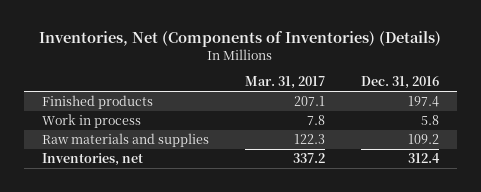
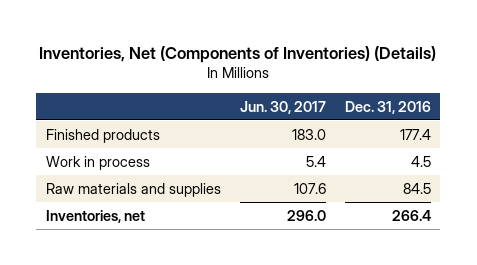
- | Mar. 31, 2017 | Dec. 31, 2016
+ | Jun. 30, 2017 | Dec. 31, 2016
- Finished products | 207.1 | 197.4
- Work in process | 7.8 | 5.8
- Raw materials and supplies | 122.3 | 109.2
- Inventories, net | 337.2 | 312.4
+ Finished products | 183.0 | 177.4
+ Work in process | 5.4 | 4.5
+ Raw materials and supplies | 107.6 | 84.5
+ Inventories, net | 296.0 | 266.4

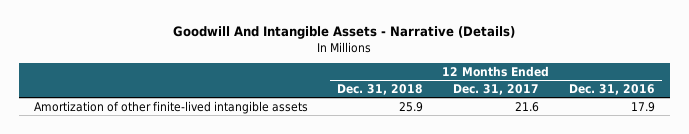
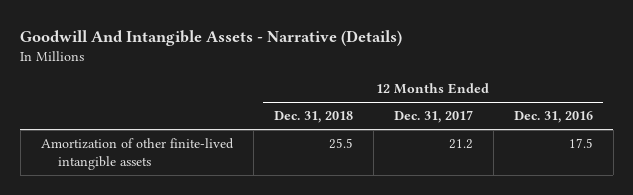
- Amortization of other finite-lived intangible assets | 25.9 | 21.6 | 17.9
+ Amortization of other finite-lived intangible assets | 25.5 | 21.2 | 17.5

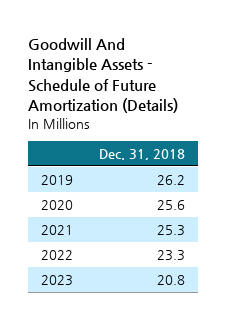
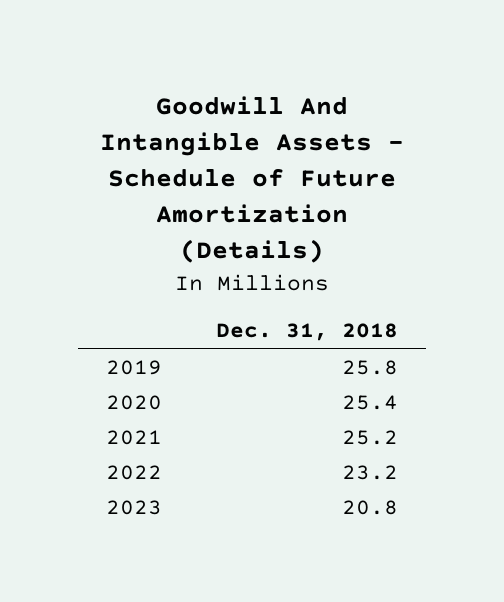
- 2019 | 26.2
- 2020 | 25.6
- 2021 | 25.3
- 2022 | 23.3
+ 2019 | 25.8
+ 2020 | 25.4
+ 2021 | 25.2
+ 2022 | 23.2

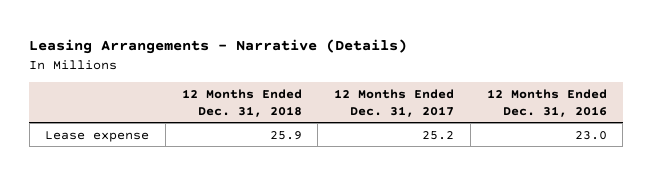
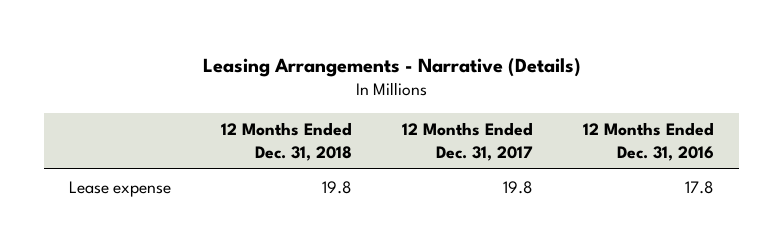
- Lease expense | 25.9 | 25.2 | 23.0
+ Lease expense | 19.8 | 19.8 | 17.8

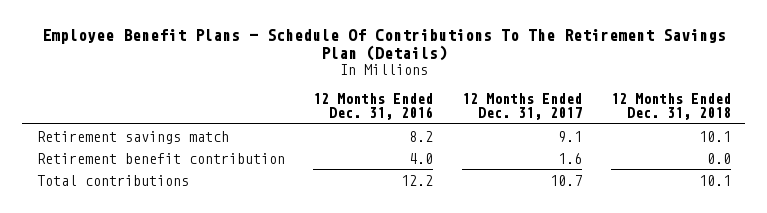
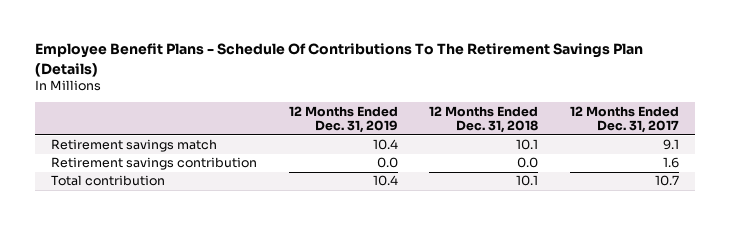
- | 12 Months Ended Dec. 31, 2016 | 12 Months Ended Dec. 31, 2017 | 12 Months Ended Dec. 31, 2018
+ | 12 Months Ended Dec. 31, 2019 | 12 Months Ended Dec. 31, 2018 | 12 Months Ended Dec. 31, 2017
- Retirement benefit contribution | 4.0 | 1.6 | 0.0
- Total contributions | 12.2 | 10.7 | 10.1
+ Retirement savings contribution | 0.0 | 0.0 | 1.6
+ Total contribution | 10.4 | 10.1 | 10.7

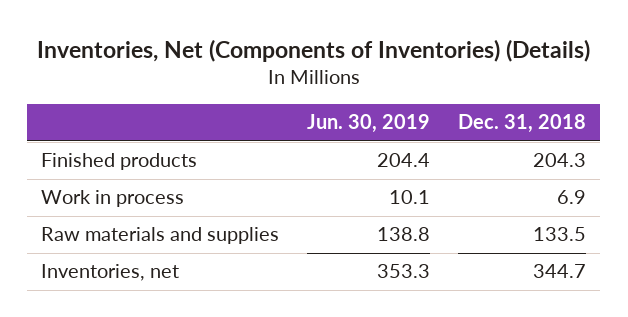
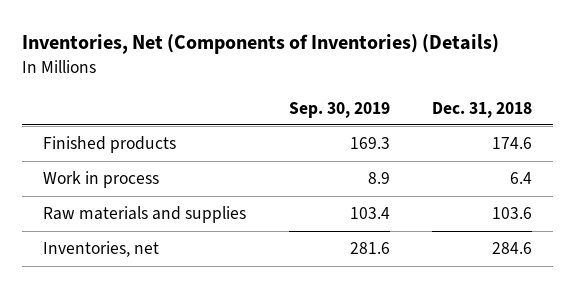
- | Jun. 30, 2019 | Dec. 31, 2018
+ | Sep. 30, 2019 | Dec. 31, 2018
- Finished products | 204.4 | 204.3
- Work in process | 10.1 | 6.9
- Raw materials and supplies | 138.8 | 133.5
- Inventories, net | 353.3 | 344.7
+ Finished products | 169.3 | 174.6
+ Work in process | 8.9 | 6.4
+ Raw materials and supplies | 103.4 | 103.6
+ Inventories, net | 281.6 | 284.6

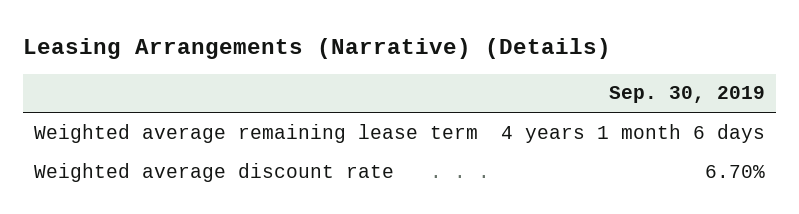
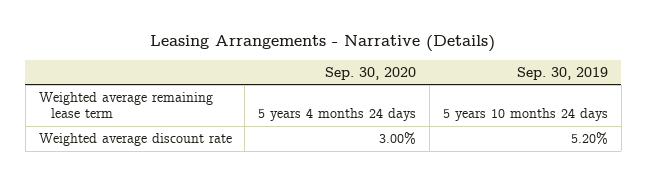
- Leasing Arrangements (Narrative) (Details)
+ Leasing Arrangements - Narrative (Details)
- | Sep. 30, 2019
+ | Sep. 30, 2020 | Sep. 30, 2019
- Weighted average remaining lease term | 4 years 1 month 6 days
- Weighted average discount rate | 6.70%
+ Weighted average remaining lease term | 5 years 4 months 24 days | 5 years 10 months 24 days
+ Weighted average discount rate | 3.00% | 5.20%

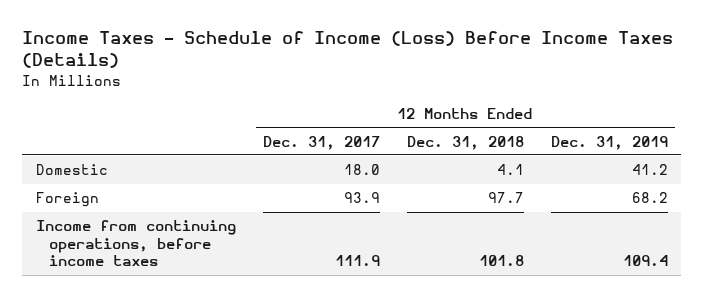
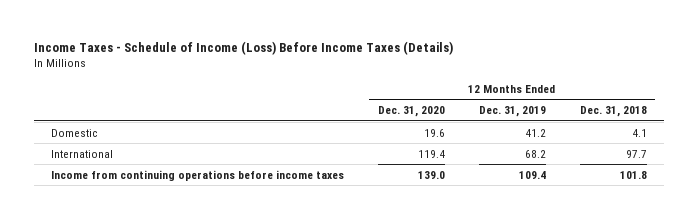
- | 12 Months Ended Dec. 31, 2017 | 12 Months Ended Dec. 31, 2018 | 12 Months Ended Dec. 31, 2019
+ | 12 Months Ended Dec. 31, 2020 | 12 Months Ended Dec. 31, 2019 | 12 Months Ended Dec. 31, 2018
- Foreign | 93.9 | 97.7 | 68.2
- Income from continuing operations, before income taxes | 111.9 | 101.8 | 109.4
+ International | 119.4 | 68.2 | 97.7
+ Income from continuing operations before income taxes | 139.0 | 109.4 | 101.8

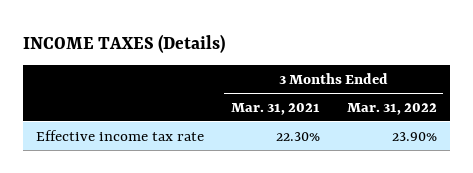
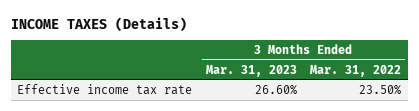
- | 3 Months Ended Mar. 31, 2021 | 3 Months Ended Mar. 31, 2022
+ | 3 Months Ended Mar. 31, 2023 | 3 Months Ended Mar. 31, 2022
- Effective income tax rate | 22.30% | 23.90%
+ Effective income tax rate | 26.60% | 23.50%

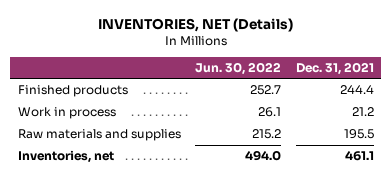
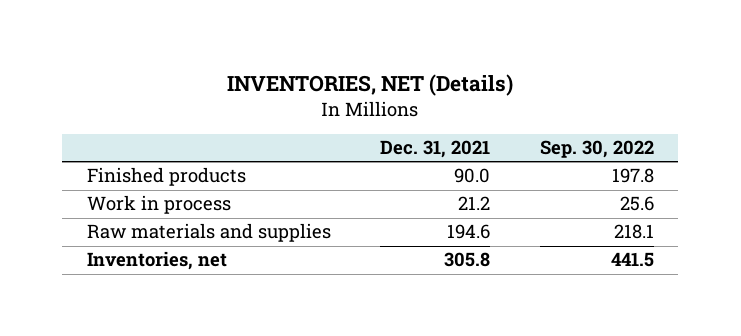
- | Jun. 30, 2022 | Dec. 31, 2021
+ | Dec. 31, 2021 | Sep. 30, 2022
- Finished products | 252.7 | 244.4
+ Finished products | 90.0 | 197.8
- Raw materials and supplies | 215.2 | 195.5
- Inventories, net | 494.0 | 461.1
+ Raw materials and supplies | 194.6 | 218.1
+ Inventories, net | 305.8 | 441.5

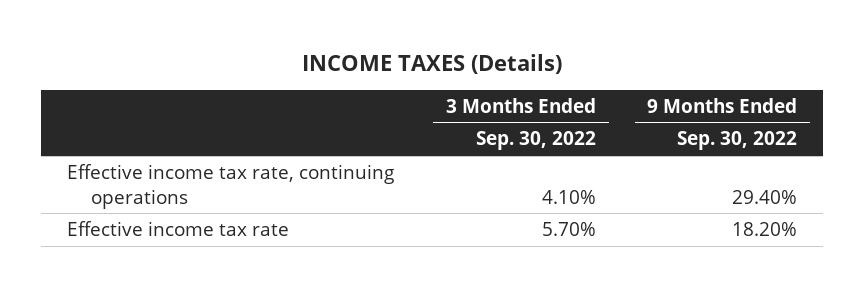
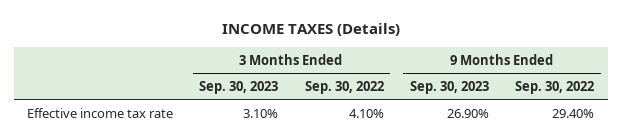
- | 3 Months Ended Sep. 30, 2022 | 9 Months Ended Sep. 30, 2022
+ | 3 Months Ended Sep. 30, 2023 | 3 Months Ended Sep. 30, 2022 | 9 Months Ended Sep. 30, 2023 | 9 Months Ended Sep. 30, 2022
- Effective income tax rate, continuing operations | 4.10% | 29.40%
- Effective income tax rate | 5.70% | 18.20%
+ Effective income tax rate | 3.10% | 4.10% | 26.90% | 29.40%

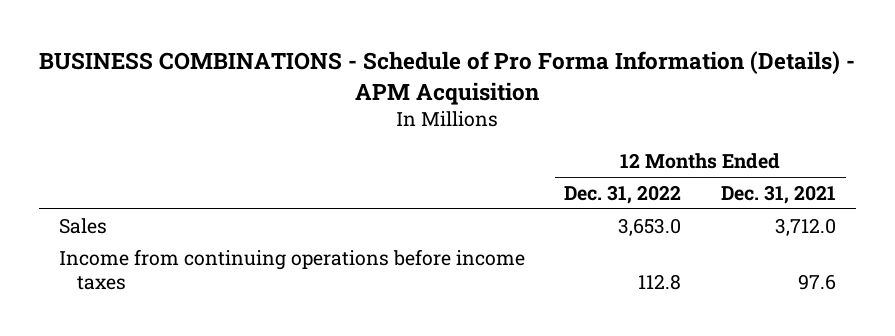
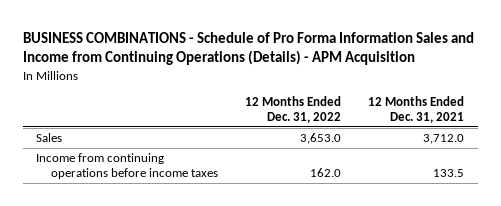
- BUSINESS COMBINATIONS - Schedule of Pro Forma Information (Details) - APM Acquisition
+ BUSINESS COMBINATIONS - Schedule of Pro Forma Information Sales and Income from Continuing Operations (Details) - APM Acquisition
- Income from continuing operations before income taxes | 112.8 | 97.6
+ Income from continuing operations before income taxes | 162.0 | 133.5

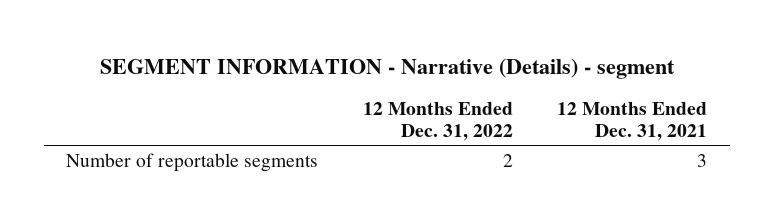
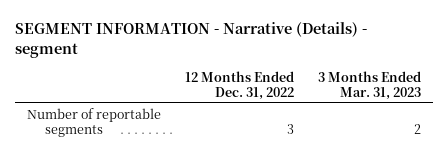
- | 12 Months Ended Dec. 31, 2022 | 12 Months Ended Dec. 31, 2021
+ | 12 Months Ended Dec. 31, 2022 | 3 Months Ended Mar. 31, 2023
- Number of reportable segments | 2 | 3
+ Number of reportable segments | 3 | 2

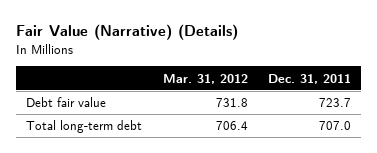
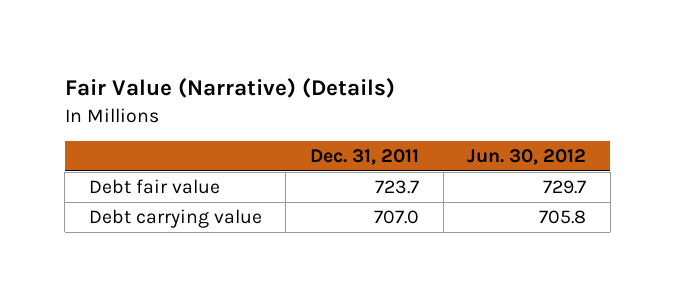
- | Mar. 31, 2012 | Dec. 31, 2011
+ | Dec. 31, 2011 | Jun. 30, 2012
- Total long-term debt | 706.4 | 707.0
+ Debt carrying value | 707.0 | 705.8

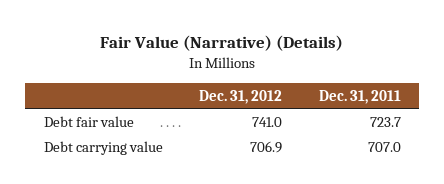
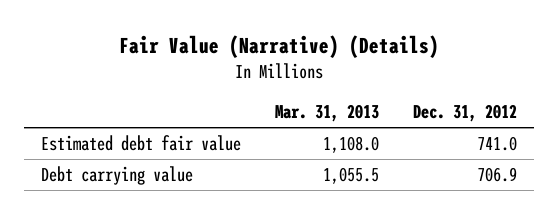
- | Dec. 31, 2012 | Dec. 31, 2011
+ | Mar. 31, 2013 | Dec. 31, 2012
- Debt fair value | 741.0 | 723.7
+ Estimated debt fair value | 1,108.0 | 741.0

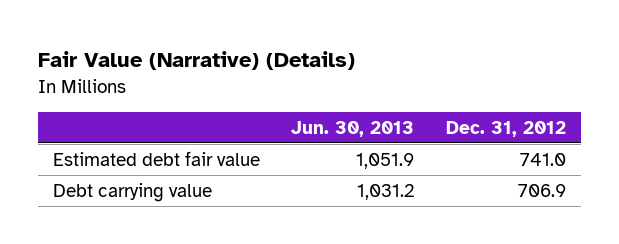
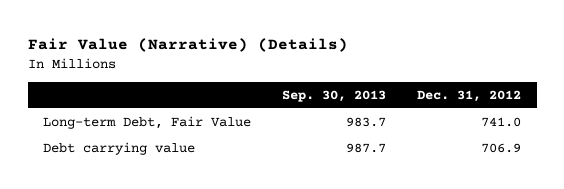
- | Jun. 30, 2013 | Dec. 31, 2012
+ | Sep. 30, 2013 | Dec. 31, 2012
- Estimated debt fair value | 1,051.9 | 741.0
+ Long-term Debt, Fair Value | 983.7 | 741.0

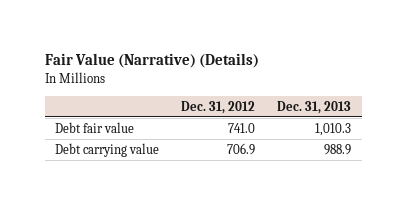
- | Sep. 30, 2013 | Dec. 31, 2012
+ | Dec. 31, 2012 | Dec. 31, 2013
- Long-term Debt, Fair Value | 983.7 | 741.0
+ Debt fair value | 741.0 | 1,010.3

